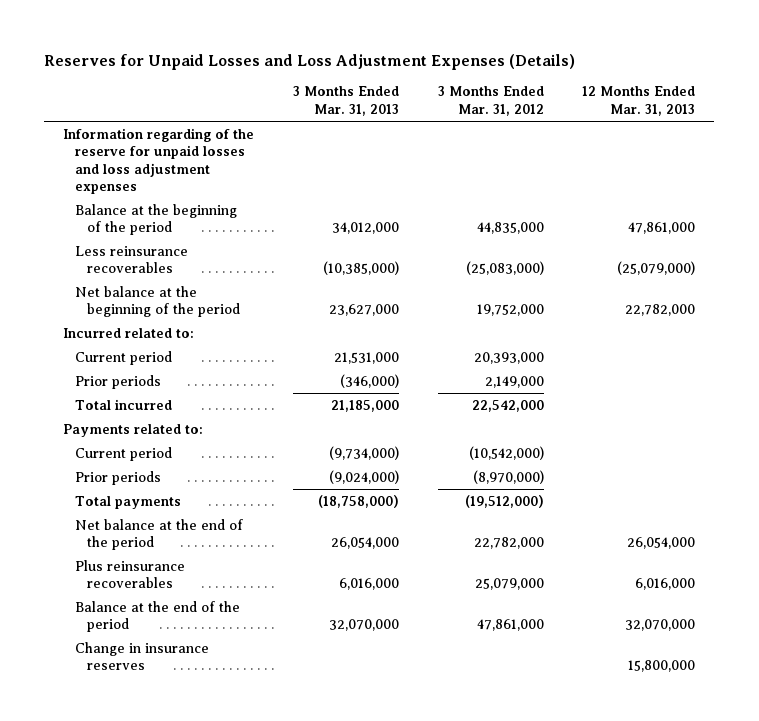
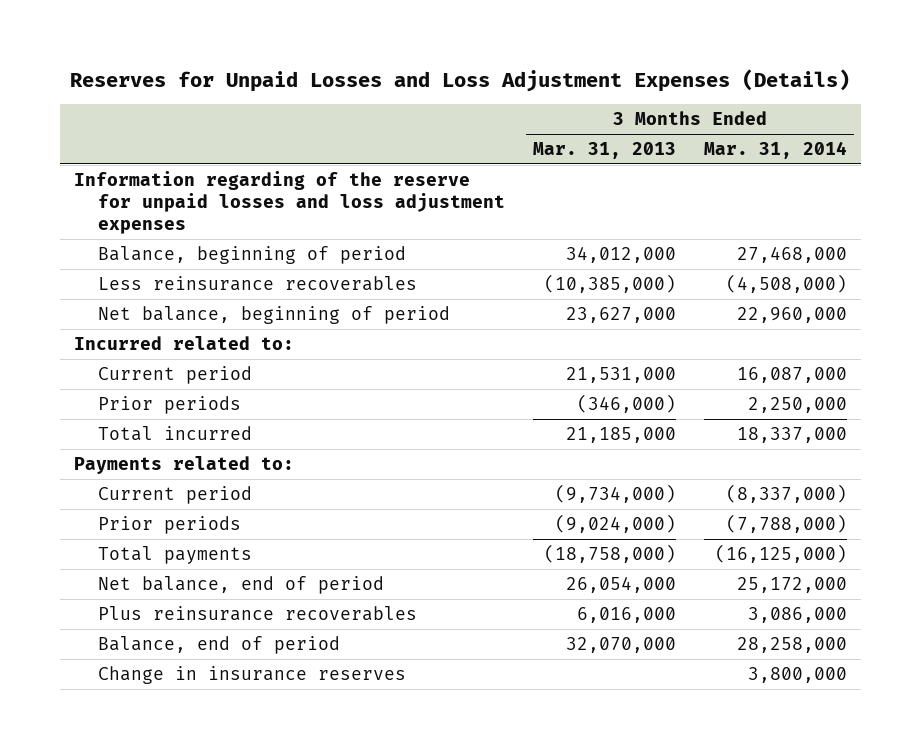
- | 3 Months Ended Mar. 31, 2013 | 3 Months Ended Mar. 31, 2012 | 12 Months Ended Mar. 31, 2013
+ | 3 Months Ended Mar. 31, 2013 | 3 Months Ended Mar. 31, 2014
- Balance at the beginning of the period | 34,012,000 | 44,835,000 | 47,861,000
+ Balance, beginning of period | 34,012,000 | 27,468,000
- Net balance at the beginning of the period | 23,627,000 | 19,752,000 | 22,782,000
+ Net balance, beginning of period | 23,627,000 | 22,960,000
- Net balance at the end of the period | 26,054,000 | 22,782,000 | 26,054,000
+ Net balance, end of period | 26,054,000 | 25,172,000
- Balance at the end of the period | 32,070,000 | 47,861,000 | 32,070,000
+ Balance, end of period | 32,070,000 | 28,258,000

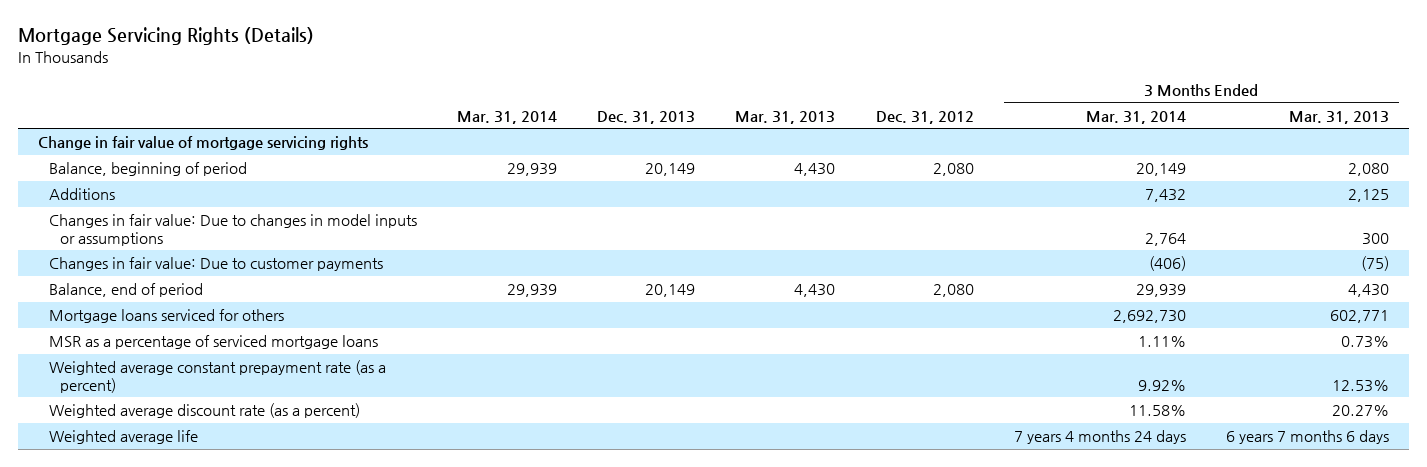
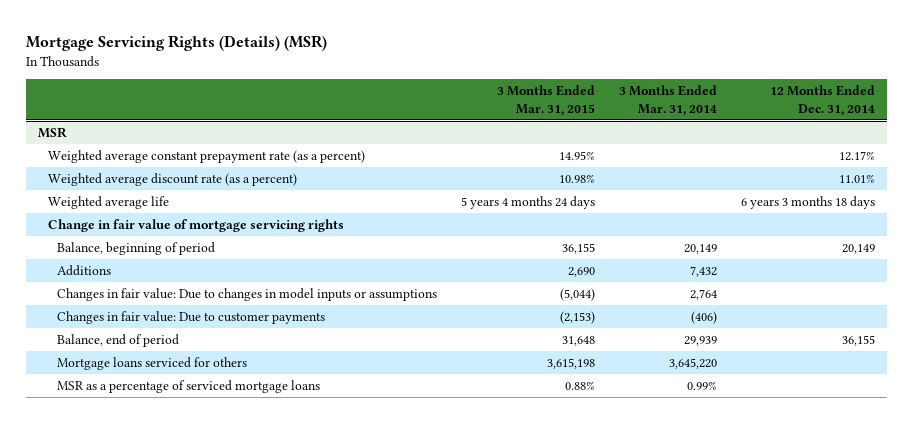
- Mortgage Servicing Rights (Details)
+ Mortgage Servicing Rights (Details) (MSR)
- | Mar. 31, 2014 | Dec. 31, 2013 | Mar. 31, 2013 | Dec. 31, 2012 | 3 Months Ended Mar. 31, 2014 | 3 Months Ended Mar. 31, 2013
+ | 3 Months Ended Mar. 31, 2015 | 3 Months Ended Mar. 31, 2014 | 12 Months Ended Dec. 31, 2014
+ MSR
+ Weighted average constant prepayment rate (as a percent) | 14.95% | | 12.17%
+ Weighted average discount rate (as a percent) | 10.98% | | 11.01%
+ Weighted average life | 5 years 4 months 24 days | | 6 years 3 months 18 days
- Mortgage loans serviced for others | | | | | 2,692,730 | 602,771
- MSR as a percentage of serviced mortgage loans | | | | | 1.11% | 0.73%
- Weighted average constant prepayment rate (as a percent) | | | | | 9.92% | 12.53%
- Weighted average discount rate (as a percent) | | | | | 11.58% | 20.27%
- Weighted average life | | | | | 7 years 4 months 24 days | 6 years 7 months 6 days
+ Mortgage loans serviced for others | 3,615,198 | 3,645,220 |
+ MSR as a percentage of serviced mortgage loans | 0.88% | 0.99% |

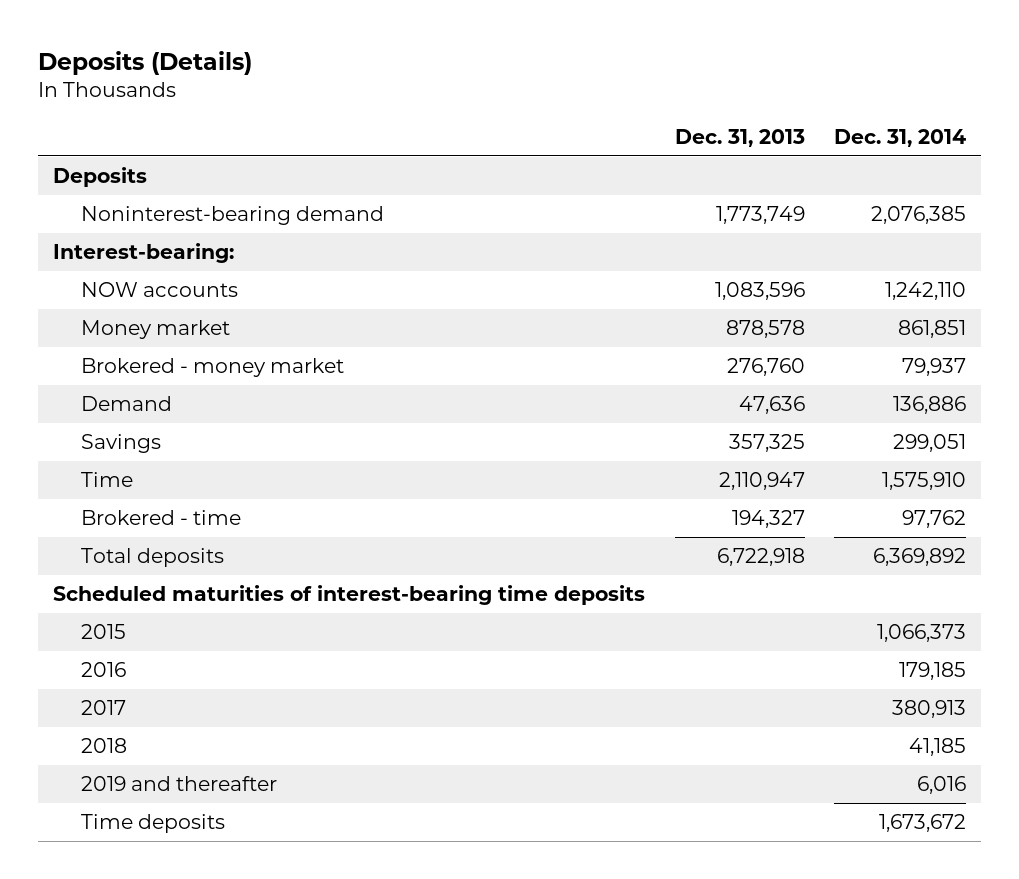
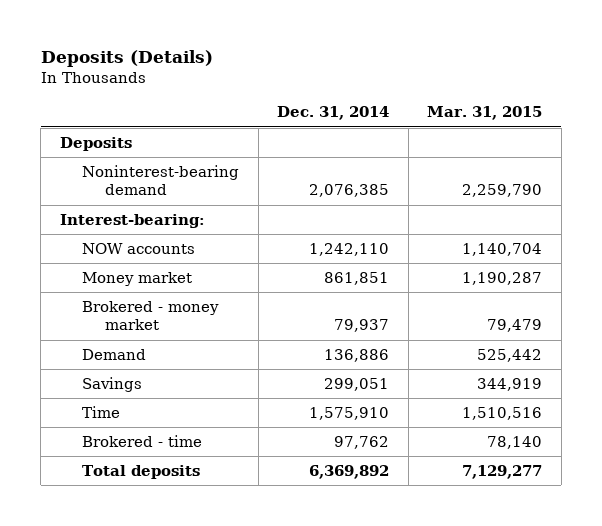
- | Dec. 31, 2013 | Dec. 31, 2014
+ | Dec. 31, 2014 | Mar. 31, 2015
- Scheduled maturities of interest-bearing time deposits
- 2015 | | 1,066,373
- 2016 | | 179,185
- 2017 | | 380,913
- 2018 | | 41,185
- 2019 and thereafter | | 6,016
- Time deposits | | 1,673,672

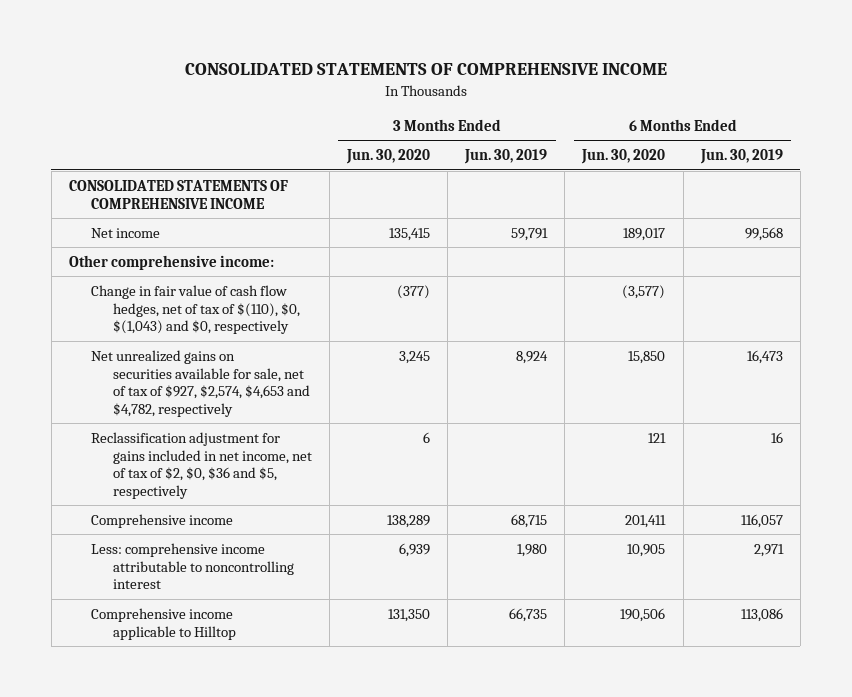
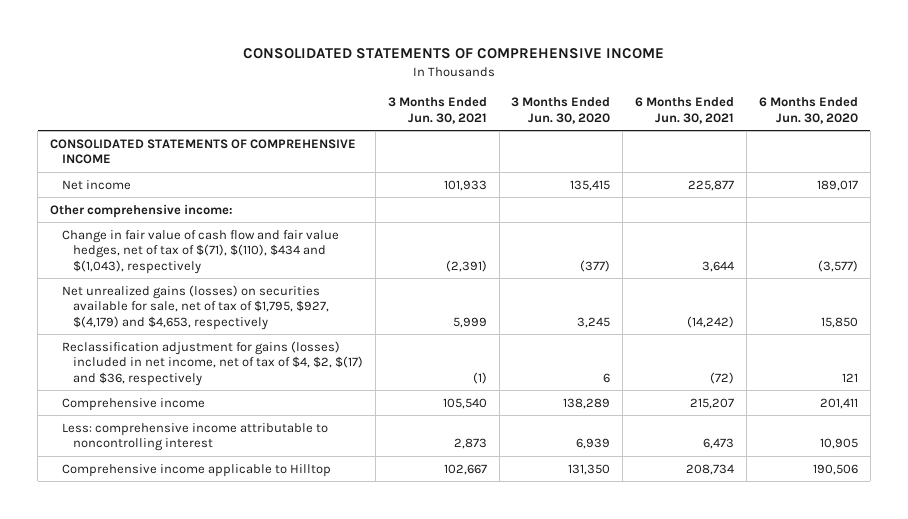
- | 3 Months Ended Jun. 30, 2020 | 3 Months Ended Jun. 30, 2019 | 6 Months Ended Jun. 30, 2020 | 6 Months Ended Jun. 30, 2019
+ | 3 Months Ended Jun. 30, 2021 | 3 Months Ended Jun. 30, 2020 | 6 Months Ended Jun. 30, 2021 | 6 Months Ended Jun. 30, 2020
- Change in fair value of cash flow hedges, net of tax of $(110), $0, $(1,043) and $0, respectively | (377) | | (3,577) |
- Net unrealized gains on securities available for sale, net of tax of $927, $2,574, $4,653 and $4,782, respectively | 3,245 | 8,924 | 15,850 | 16,473
- Reclassification adjustment for gains included in net income, net of tax of $2, $0, $36 and $5, respectively | 6 | | 121 | 16
+ Change in fair value of cash flow and fair value hedges, net of tax of $(71), $(110), $434 and $(1,043), respectively | (2,391) | (377) | 3,644 | (3,577)
+ Net unrealized gains (losses) on securities available for sale, net of tax of $1,795, $927, $(4,179) and $4,653, respectively | 5,999 | 3,245 | (14,242) | 15,850
+ Reclassification adjustment for gains (losses) included in net income, net of tax of $4, $2, $(17) and $36, respectively | (1) | 6 | (72) | 121

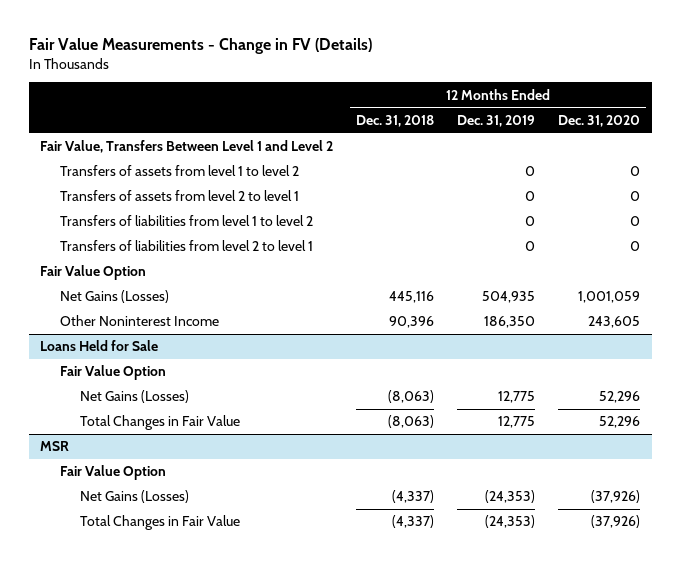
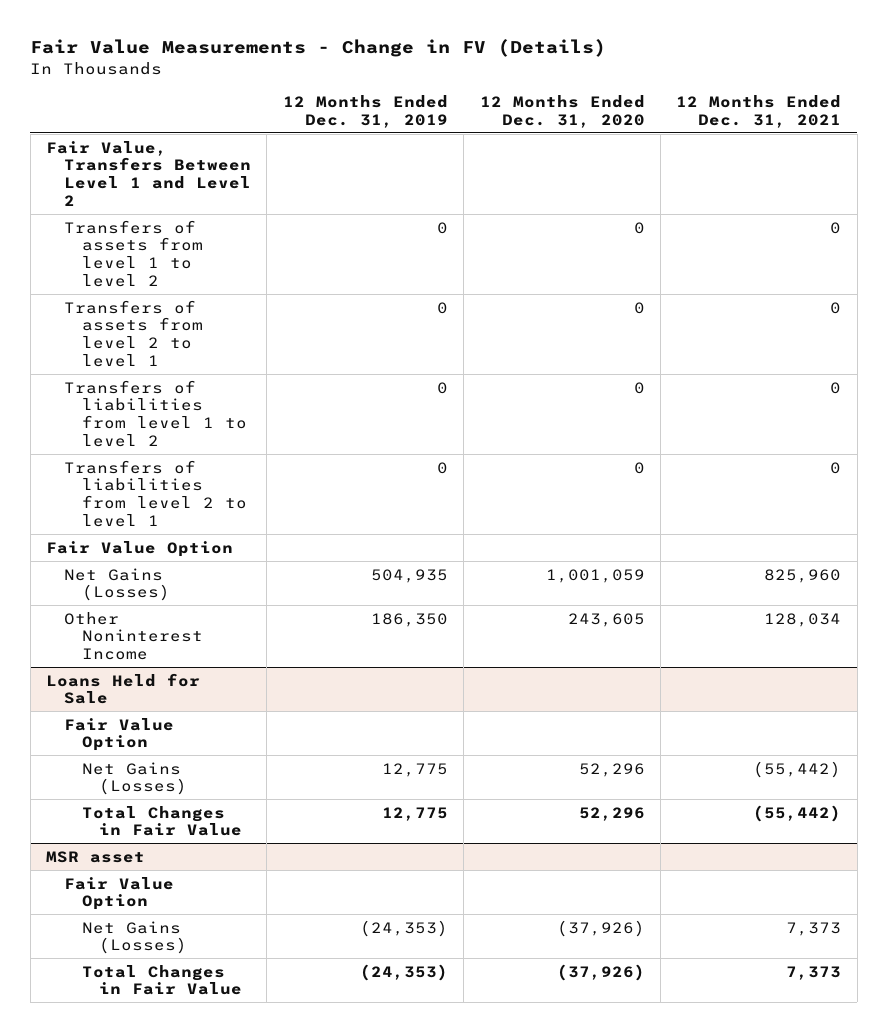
- | 12 Months Ended Dec. 31, 2018 | 12 Months Ended Dec. 31, 2019 | 12 Months Ended Dec. 31, 2020
+ | 12 Months Ended Dec. 31, 2019 | 12 Months Ended Dec. 31, 2020 | 12 Months Ended Dec. 31, 2021
- MSR
+ MSR asset

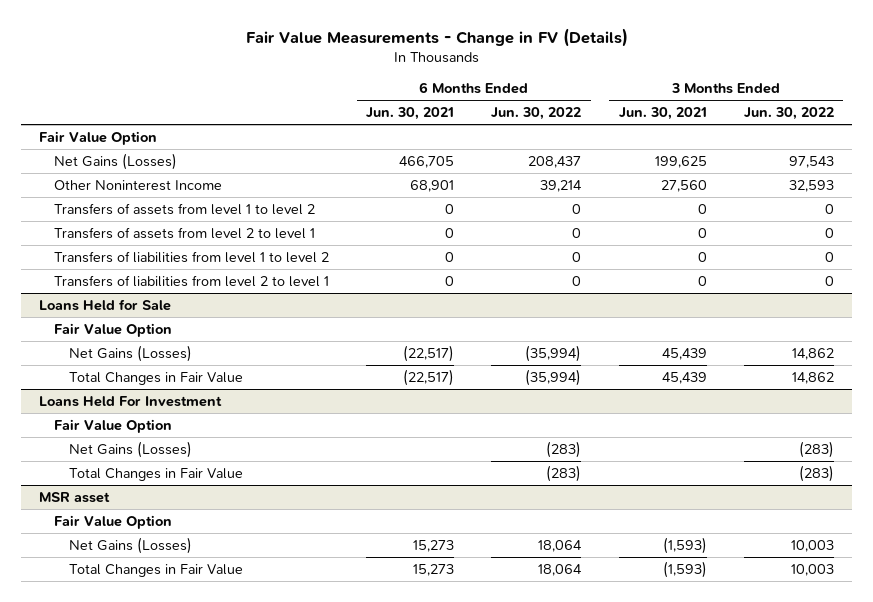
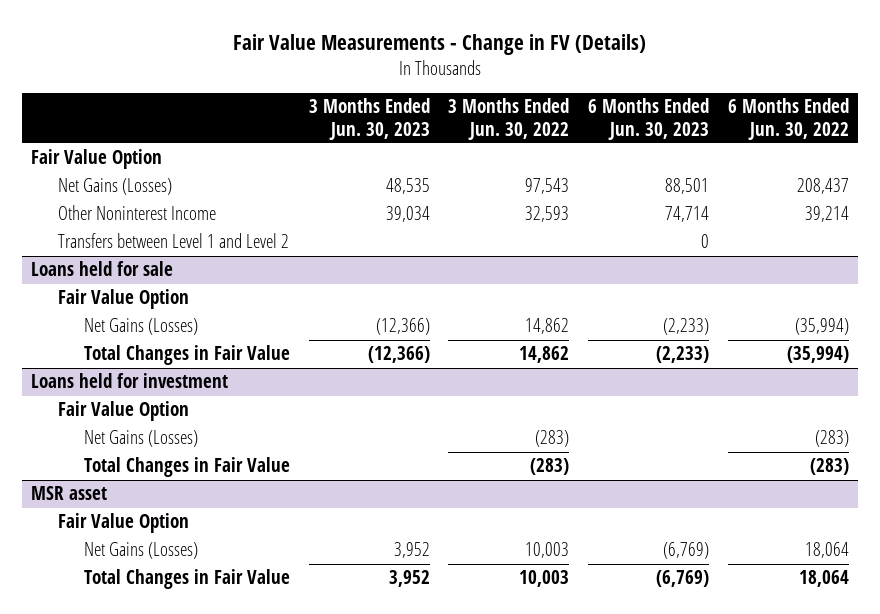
- | 6 Months Ended Jun. 30, 2021 | 6 Months Ended Jun. 30, 2022 | 3 Months Ended Jun. 30, 2021 | 3 Months Ended Jun. 30, 2022
+ | 3 Months Ended Jun. 30, 2023 | 3 Months Ended Jun. 30, 2022 | 6 Months Ended Jun. 30, 2023 | 6 Months Ended Jun. 30, 2022
- Transfers of assets from level 1 to level 2 | 0 | 0 | 0 | 0
- Transfers of assets from level 2 to level 1 | 0 | 0 | 0 | 0
- Transfers of liabilities from level 1 to level 2 | 0 | 0 | 0 | 0
- Transfers of liabilities from level 2 to level 1 | 0 | 0 | 0 | 0
- Loans Held for Sale
+ Transfers between Level 1 and Level 2 | | | 0 |
+ Loans held for sale
- Loans Held For Investment
+ Loans held for investment

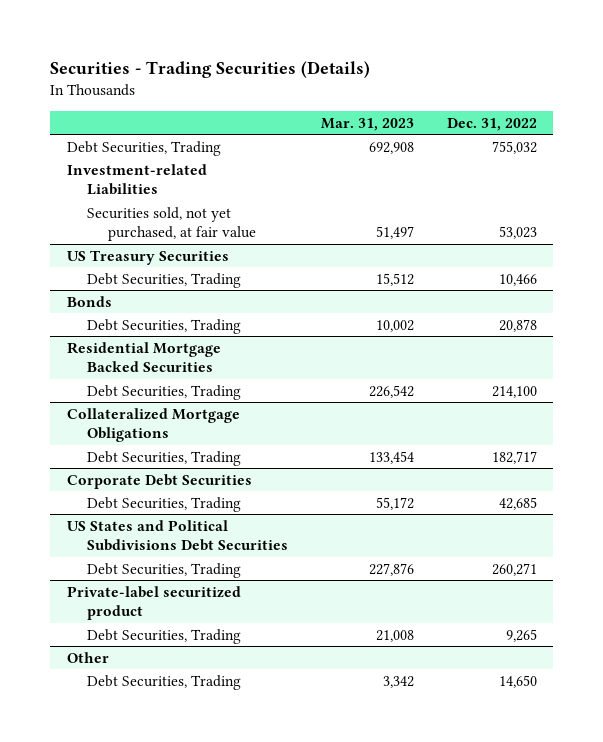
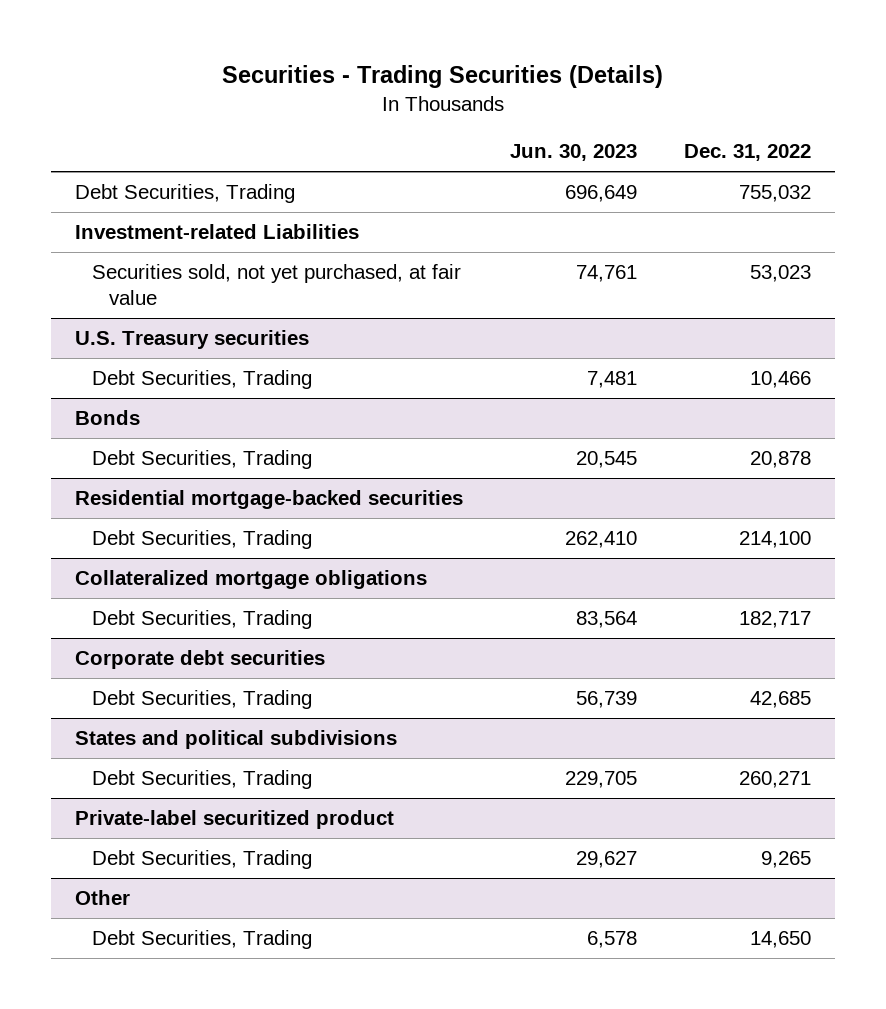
- | Mar. 31, 2023 | Dec. 31, 2022
+ | Jun. 30, 2023 | Dec. 31, 2022
- US Treasury Securities
+ U.S. Treasury securities
- Residential Mortgage Backed Securities
+ Residential mortgage-backed securities
- Collateralized Mortgage Obligations
+ Collateralized mortgage obligations
- Corporate Debt Securities
+ Corporate debt securities
- US States and Political Subdivisions Debt Securities
+ States and political subdivisions

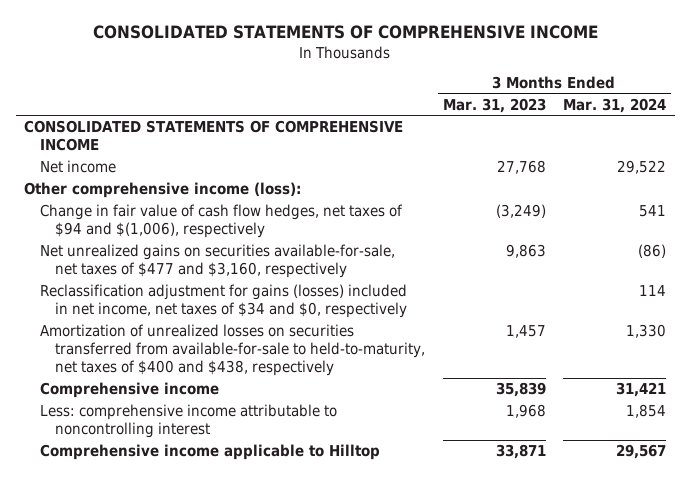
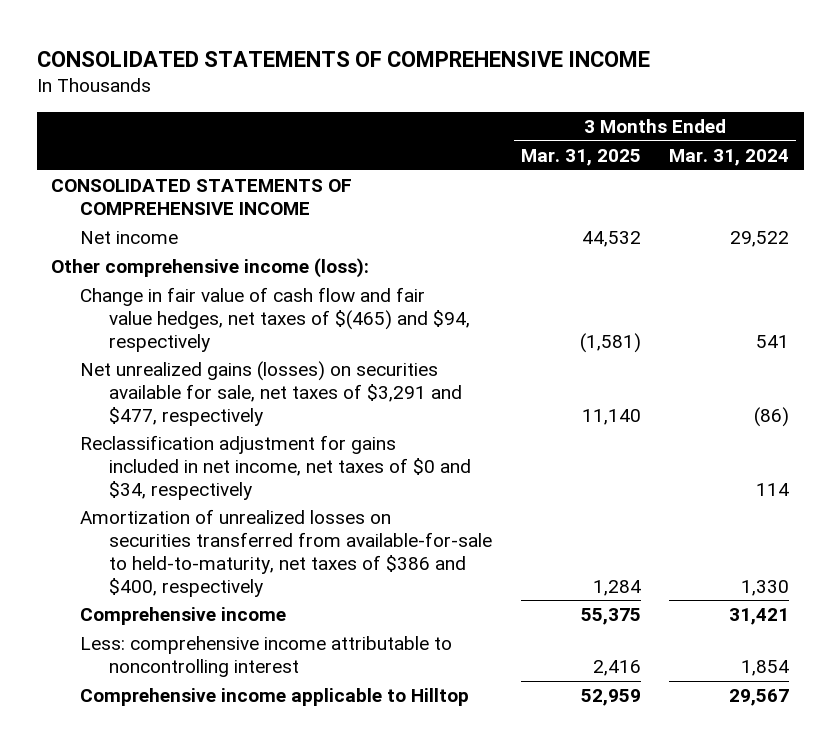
- | 3 Months Ended Mar. 31, 2023 | 3 Months Ended Mar. 31, 2024
+ | 3 Months Ended Mar. 31, 2025 | 3 Months Ended Mar. 31, 2024
- Change in fair value of cash flow hedges, net taxes of $94 and $(1,006), respectively | (3,249) | 541
- Net unrealized gains on securities available-for-sale, net taxes of $477 and $3,160, respectively | 9,863 | (86)
- Reclassification adjustment for gains (losses) included in net income, net taxes of $34 and $0, respectively | | 114
- Amortization of unrealized losses on securities transferred from available-for-sale to held-to-maturity, net taxes of $400 and $438, respectively | 1,457 | 1,330
+ Change in fair value of cash flow and fair value hedges, net taxes of $(465) and $94, respectively | (1,581) | 541
+ Net unrealized gains (losses) on securities available for sale, net taxes of $3,291 and $477, respectively | 11,140 | (86)
+ Reclassification adjustment for gains included in net income, net taxes of $0 and $34, respectively | | 114
+ Amortization of unrealized losses on securities transferred from available-for-sale to held-to-maturity, net taxes of $386 and $400, respectively | 1,284 | 1,330

